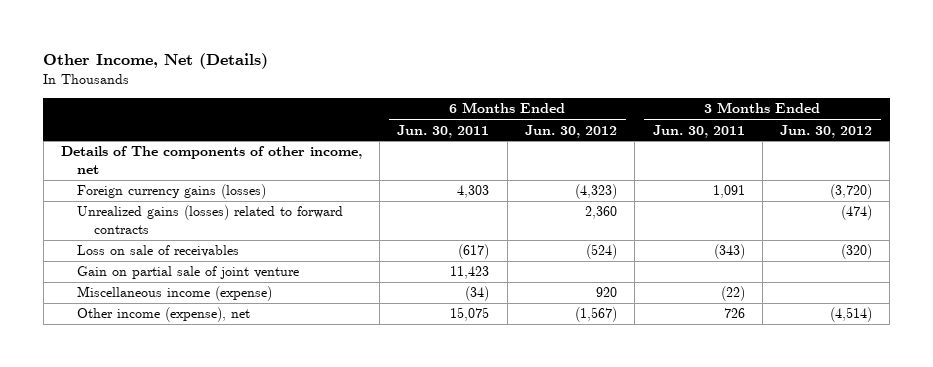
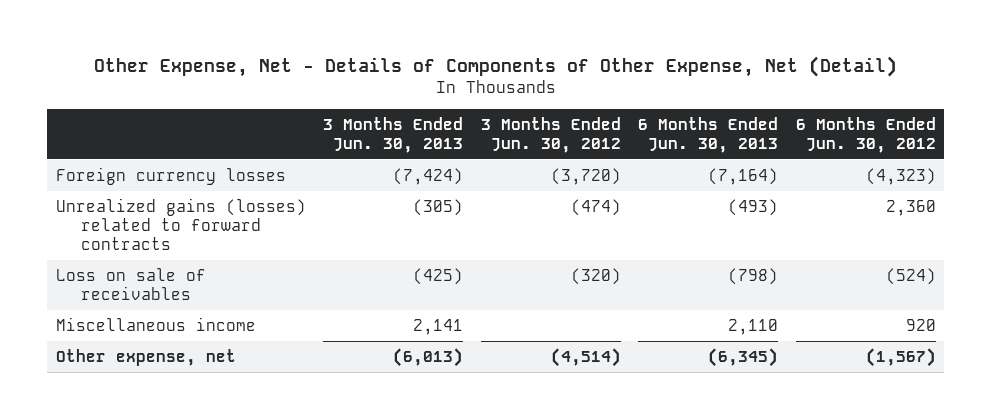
- Other Income, Net (Details)
+ Other Expense, Net - Details of Components of Other Expense, Net (Detail)
- | 6 Months Ended Jun. 30, 2011 | 6 Months Ended Jun. 30, 2012 | 3 Months Ended Jun. 30, 2011 | 3 Months Ended Jun. 30, 2012
+ | 3 Months Ended Jun. 30, 2013 | 3 Months Ended Jun. 30, 2012 | 6 Months Ended Jun. 30, 2013 | 6 Months Ended Jun. 30, 2012
- Details of The components of other income, net
- Foreign currency gains (losses) | 4,303 | (4,323) | 1,091 | (3,720)
+ Foreign currency losses | (7,424) | (3,720) | (7,164) | (4,323)
- Gain on partial sale of joint venture | 11,423 | | |
- Miscellaneous income (expense) | (34) | 920 | (22) |
- Other income (expense), net | 15,075 | (1,567) | 726 | (4,514)
+ Miscellaneous income | 2,141 | | 2,110 | 920
+ Other expense, net | (6,013) | (4,514) | (6,345) | (1,567)

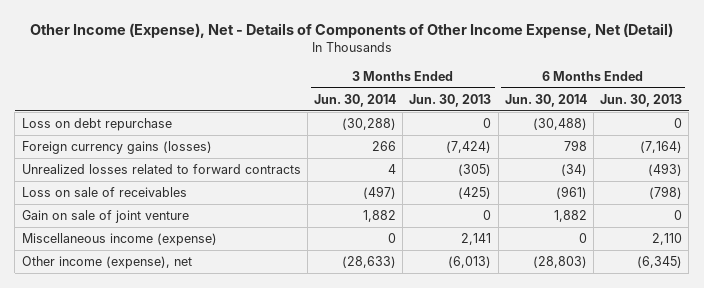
- Other Expense, Net - Details of Components of Other Expense, Net (Detail)
+ Other Income (Expense), Net - Details of Components of Other Income Expense, Net (Detail)
- | 3 Months Ended Jun. 30, 2013 | 3 Months Ended Jun. 30, 2012 | 6 Months Ended Jun. 30, 2013 | 6 Months Ended Jun. 30, 2012
+ | 3 Months Ended Jun. 30, 2014 | 3 Months Ended Jun. 30, 2013 | 6 Months Ended Jun. 30, 2014 | 6 Months Ended Jun. 30, 2013
- Foreign currency losses | (7,424) | (3,720) | (7,164) | (4,323)
- Unrealized gains (losses) related to forward contracts | (305) | (474) | (493) | 2,360
+ Loss on debt repurchase | (30,288) | 0 | (30,488) | 0
+ Foreign currency gains (losses) | 266 | (7,424) | 798 | (7,164)
+ Unrealized losses related to forward contracts | 4 | (305) | (34) | (493)
- Miscellaneous income | 2,141 | | 2,110 | 920
- Other expense, net | (6,013) | (4,514) | (6,345) | (1,567)
+ Gain on sale of joint venture | 1,882 | 0 | 1,882 | 0
+ Miscellaneous income (expense) | 0 | 2,141 | 0 | 2,110
+ Other income (expense), net | (28,633) | (6,013) | (28,803) | (6,345)

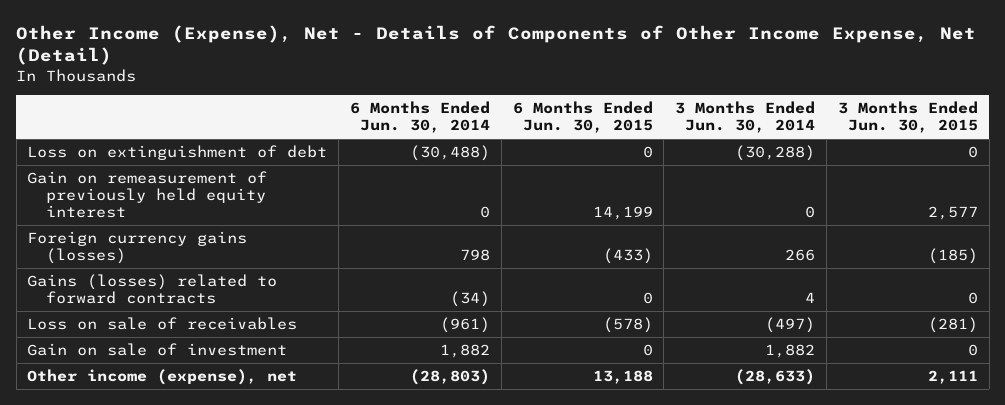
- | 3 Months Ended Jun. 30, 2014 | 3 Months Ended Jun. 30, 2013 | 6 Months Ended Jun. 30, 2014 | 6 Months Ended Jun. 30, 2013
+ | 6 Months Ended Jun. 30, 2014 | 6 Months Ended Jun. 30, 2015 | 3 Months Ended Jun. 30, 2014 | 3 Months Ended Jun. 30, 2015
- Loss on debt repurchase | (30,288) | 0 | (30,488) | 0
+ Loss on extinguishment of debt | (30,488) | 0 | (30,288) | 0
+ Gain on remeasurement of previously held equity interest | 0 | 14,199 | 0 | 2,577
- Unrealized losses related to forward contracts | 4 | (305) | (34) | (493)
+ Gains (losses) related to forward contracts | (34) | 0 | 4 | 0
- Gain on sale of joint venture | 1,882 | 0 | 1,882 | 0
- Miscellaneous income (expense) | 0 | 2,141 | 0 | 2,110
+ Gain on sale of investment | 1,882 | 0 | 1,882 | 0

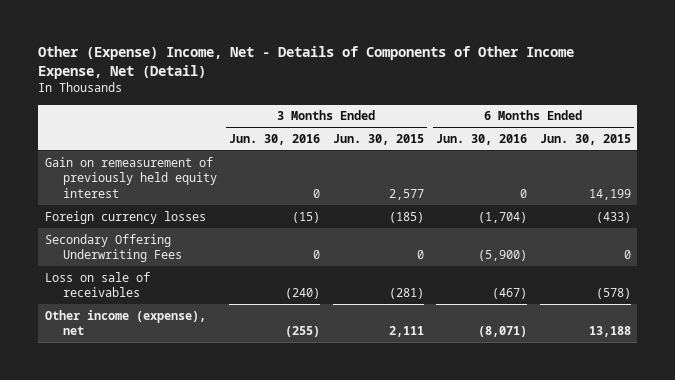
- Other Income (Expense), Net - Details of Components of Other Income Expense, Net (Detail)
+ Other (Expense) Income, Net - Details of Components of Other Income Expense, Net (Detail)
- | 6 Months Ended Jun. 30, 2014 | 6 Months Ended Jun. 30, 2015 | 3 Months Ended Jun. 30, 2014 | 3 Months Ended Jun. 30, 2015
+ | 3 Months Ended Jun. 30, 2016 | 3 Months Ended Jun. 30, 2015 | 6 Months Ended Jun. 30, 2016 | 6 Months Ended Jun. 30, 2015
- Loss on extinguishment of debt | (30,488) | 0 | (30,288) | 0
- Foreign currency gains (losses) | 798 | (433) | 266 | (185)
- Gains (losses) related to forward contracts | (34) | 0 | 4 | 0
+ Foreign currency losses | (15) | (185) | (1,704) | (433)
+ Secondary Offering Underwriting Fees | 0 | 0 | (5,900) | 0
- Gain on sale of investment | 1,882 | 0 | 1,882 | 0

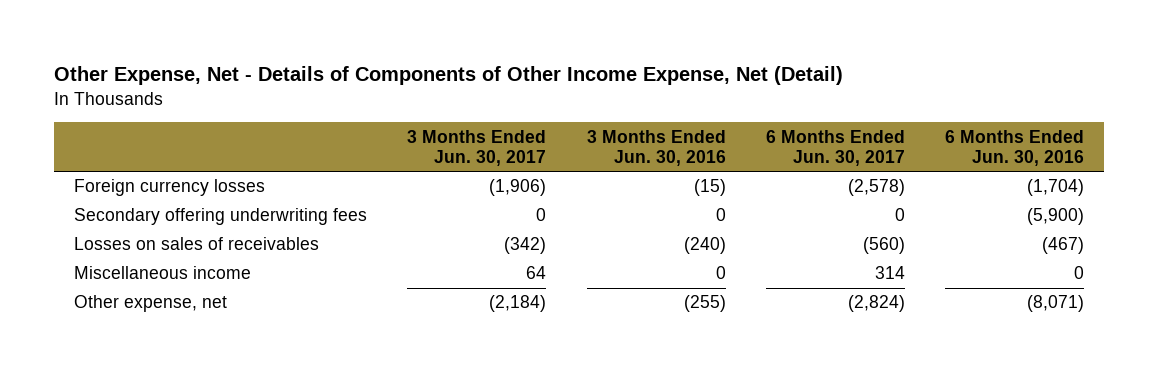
- Other (Expense) Income, Net - Details of Components of Other Income Expense, Net (Detail)
+ Other Expense, Net - Details of Components of Other Income Expense, Net (Detail)
- | 3 Months Ended Jun. 30, 2016 | 3 Months Ended Jun. 30, 2015 | 6 Months Ended Jun. 30, 2016 | 6 Months Ended Jun. 30, 2015
+ | 3 Months Ended Jun. 30, 2017 | 3 Months Ended Jun. 30, 2016 | 6 Months Ended Jun. 30, 2017 | 6 Months Ended Jun. 30, 2016
- Gain on remeasurement of previously held equity interest | 0 | 2,577 | 0 | 14,199
- Secondary Offering Underwriting Fees | 0 | 0 | (5,900) | 0
- Loss on sale of receivables | (240) | (281) | (467) | (578)
- Other income (expense), net | (255) | 2,111 | (8,071) | 13,188
+ Secondary offering underwriting fees | 0 | 0 | 0 | (5,900)
+ Losses on sales of receivables | (342) | (240) | (560) | (467)
+ Miscellaneous income | 64 | 0 | 314 | 0
+ Other expense, net | (2,184) | (255) | (2,824) | (8,071)

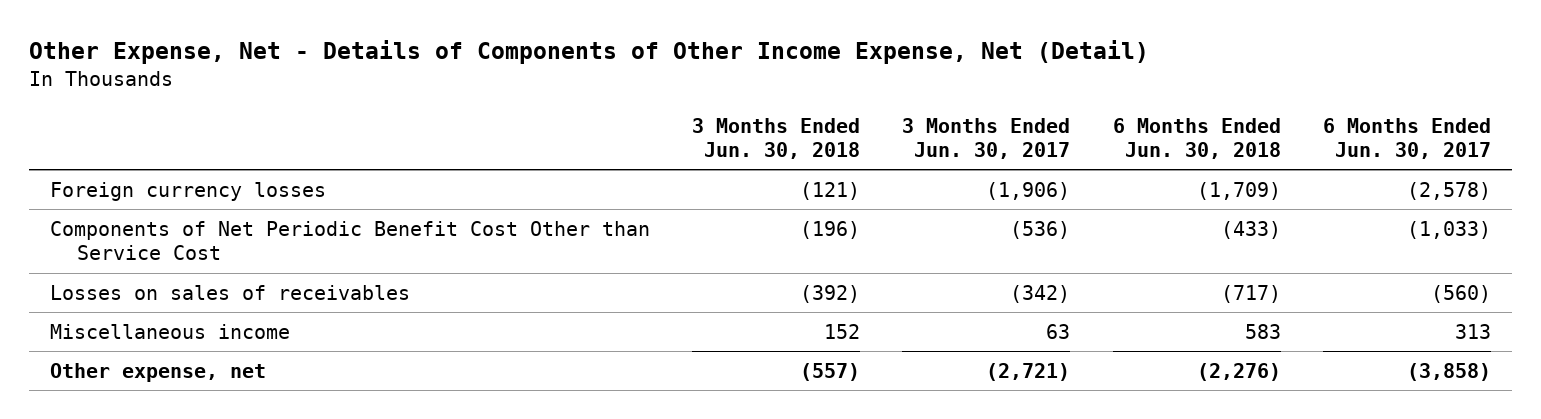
- | 3 Months Ended Jun. 30, 2017 | 3 Months Ended Jun. 30, 2016 | 6 Months Ended Jun. 30, 2017 | 6 Months Ended Jun. 30, 2016
+ | 3 Months Ended Jun. 30, 2018 | 3 Months Ended Jun. 30, 2017 | 6 Months Ended Jun. 30, 2018 | 6 Months Ended Jun. 30, 2017
- Secondary offering underwriting fees | 0 | 0 | 0 | (5,900)
+ Components of Net Periodic Benefit Cost Other than Service Cost | (196) | (536) | (433) | (1,033)
- Miscellaneous income | 64 | 0 | 314 | 0
- Other expense, net | (2,184) | (255) | (2,824) | (8,071)
+ Miscellaneous income | 152 | 63 | 583 | 313
+ Other expense, net | (557) | (2,721) | (2,276) | (3,858)

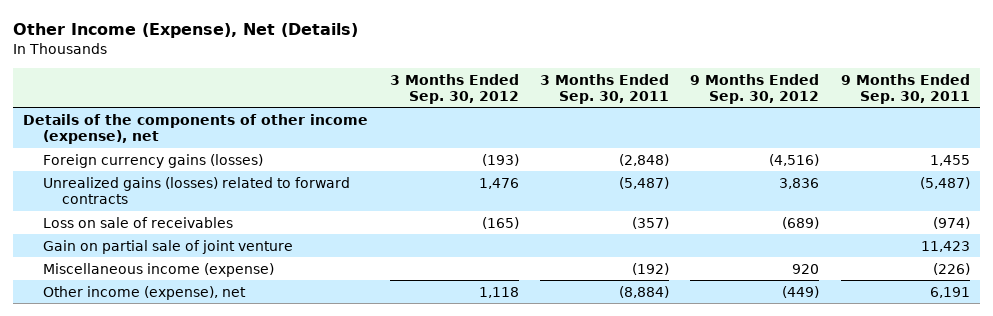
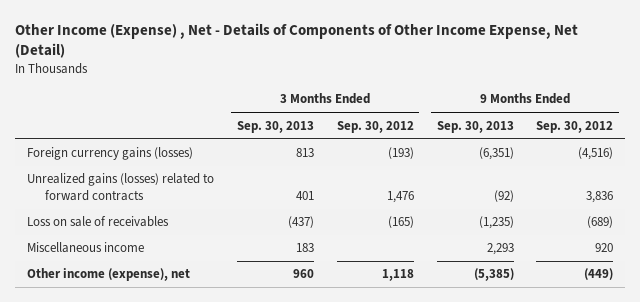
- Other Income (Expense), Net (Details)
+ Other Income (Expense) , Net - Details of Components of Other Income Expense, Net (Detail)
- | 3 Months Ended Sep. 30, 2012 | 3 Months Ended Sep. 30, 2011 | 9 Months Ended Sep. 30, 2012 | 9 Months Ended Sep. 30, 2011
+ | 3 Months Ended Sep. 30, 2013 | 3 Months Ended Sep. 30, 2012 | 9 Months Ended Sep. 30, 2013 | 9 Months Ended Sep. 30, 2012
- Details of the components of other income (expense), net
- Gain on partial sale of joint venture | | | | 11,423
- Miscellaneous income (expense) | | (192) | 920 | (226)
+ Miscellaneous income | 183 | | 2,293 | 920

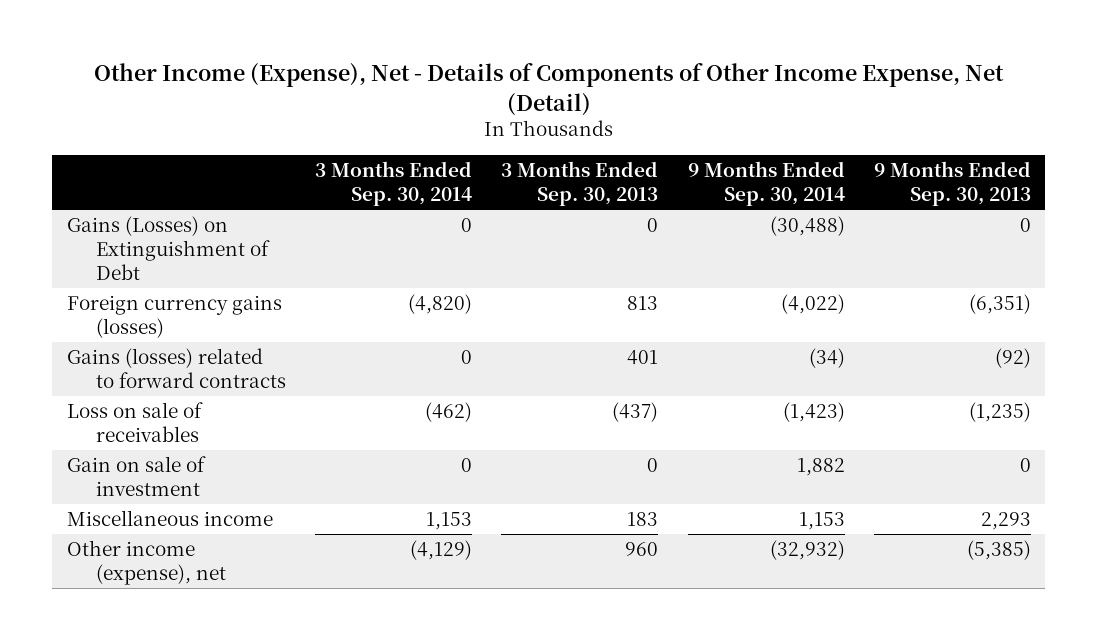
- Other Income (Expense) , Net - Details of Components of Other Income Expense, Net (Detail)
+ Other Income (Expense), Net - Details of Components of Other Income Expense, Net (Detail)
- | 3 Months Ended Sep. 30, 2013 | 3 Months Ended Sep. 30, 2012 | 9 Months Ended Sep. 30, 2013 | 9 Months Ended Sep. 30, 2012
+ | 3 Months Ended Sep. 30, 2014 | 3 Months Ended Sep. 30, 2013 | 9 Months Ended Sep. 30, 2014 | 9 Months Ended Sep. 30, 2013
+ Gains (Losses) on Extinguishment of Debt | 0 | 0 | (30,488) | 0
- Unrealized gains (losses) related to forward contracts | 401 | 1,476 | (92) | 3,836
+ Gains (losses) related to forward contracts | 0 | 401 | (34) | (92)
+ Gain on sale of investment | 0 | 0 | 1,882 | 0

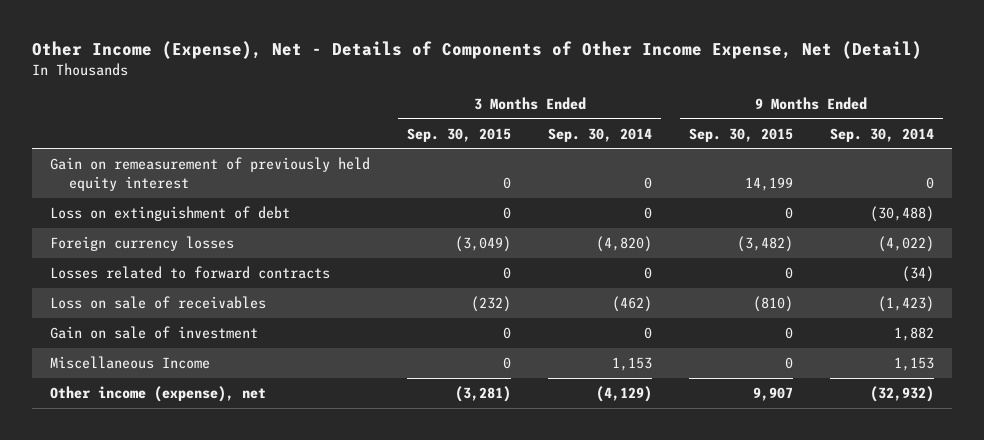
- | 3 Months Ended Sep. 30, 2014 | 3 Months Ended Sep. 30, 2013 | 9 Months Ended Sep. 30, 2014 | 9 Months Ended Sep. 30, 2013
+ | 3 Months Ended Sep. 30, 2015 | 3 Months Ended Sep. 30, 2014 | 9 Months Ended Sep. 30, 2015 | 9 Months Ended Sep. 30, 2014
- Gains (Losses) on Extinguishment of Debt | 0 | 0 | (30,488) | 0
- Foreign currency gains (losses) | (4,820) | 813 | (4,022) | (6,351)
- Gains (losses) related to forward contracts | 0 | 401 | (34) | (92)
+ Gain on remeasurement of previously held equity interest | 0 | 0 | 14,199 | 0
+ Loss on extinguishment of debt | 0 | 0 | 0 | (30,488)
+ Foreign currency losses | (3,049) | (4,820) | (3,482) | (4,022)
+ Losses related to forward contracts | 0 | 0 | 0 | (34)
- Miscellaneous income | 1,153 | 183 | 1,153 | 2,293
+ Miscellaneous Income | 0 | 1,153 | 0 | 1,153

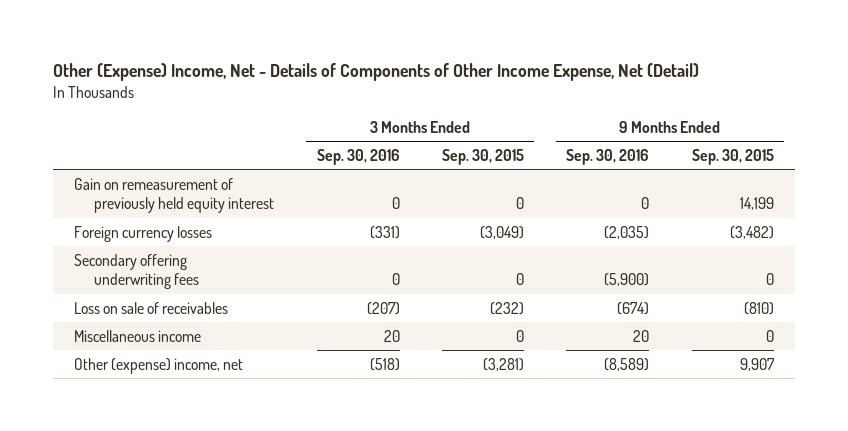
- Other Income (Expense), Net - Details of Components of Other Income Expense, Net (Detail)
+ Other (Expense) Income, Net - Details of Components of Other Income Expense, Net (Detail)
- | 3 Months Ended Sep. 30, 2015 | 3 Months Ended Sep. 30, 2014 | 9 Months Ended Sep. 30, 2015 | 9 Months Ended Sep. 30, 2014
+ | 3 Months Ended Sep. 30, 2016 | 3 Months Ended Sep. 30, 2015 | 9 Months Ended Sep. 30, 2016 | 9 Months Ended Sep. 30, 2015
- Loss on extinguishment of debt | 0 | 0 | 0 | (30,488)
- Losses related to forward contracts | 0 | 0 | 0 | (34)
+ Secondary offering underwriting fees | 0 | 0 | (5,900) | 0
- Gain on sale of investment | 0 | 0 | 0 | 1,882
- Miscellaneous Income | 0 | 1,153 | 0 | 1,153
- Other income (expense), net | (3,281) | (4,129) | 9,907 | (32,932)
+ Miscellaneous income | 20 | 0 | 20 | 0
+ Other (expense) income, net | (518) | (3,281) | (8,589) | 9,907

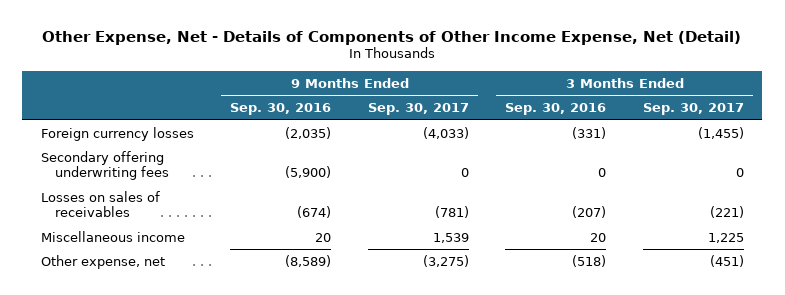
- Other (Expense) Income, Net - Details of Components of Other Income Expense, Net (Detail)
+ Other Expense, Net - Details of Components of Other Income Expense, Net (Detail)
- | 3 Months Ended Sep. 30, 2016 | 3 Months Ended Sep. 30, 2015 | 9 Months Ended Sep. 30, 2016 | 9 Months Ended Sep. 30, 2015
+ | 9 Months Ended Sep. 30, 2016 | 9 Months Ended Sep. 30, 2017 | 3 Months Ended Sep. 30, 2016 | 3 Months Ended Sep. 30, 2017
- Gain on remeasurement of previously held equity interest | 0 | 0 | 0 | 14,199
- Loss on sale of receivables | (207) | (232) | (674) | (810)
+ Losses on sales of receivables | (674) | (781) | (207) | (221)
- Other (expense) income, net | (518) | (3,281) | (8,589) | 9,907
+ Other expense, net | (8,589) | (3,275) | (518) | (451)

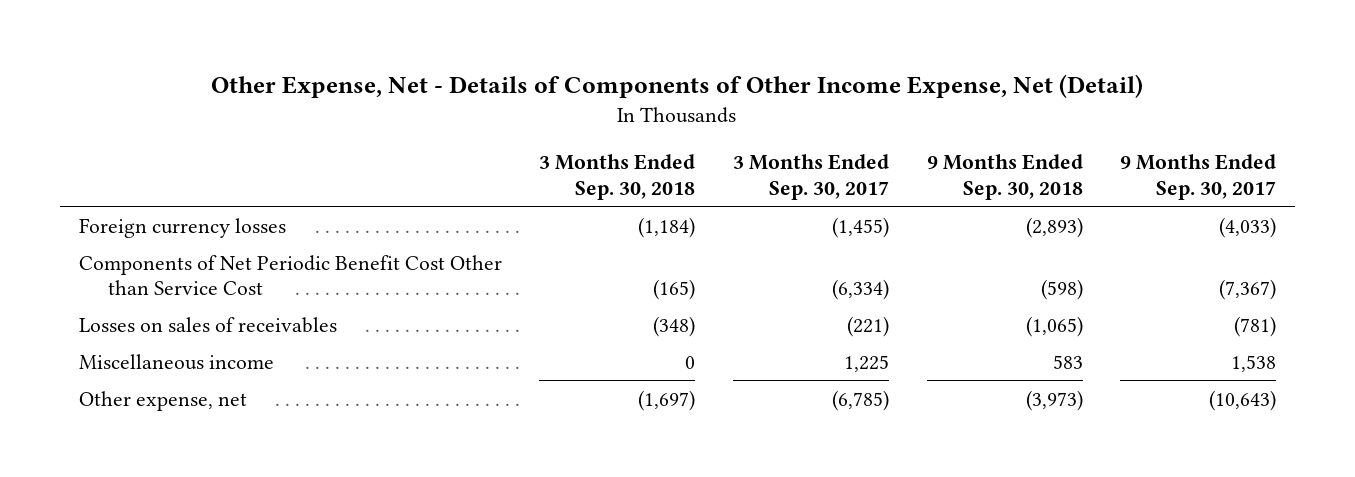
- | 9 Months Ended Sep. 30, 2016 | 9 Months Ended Sep. 30, 2017 | 3 Months Ended Sep. 30, 2016 | 3 Months Ended Sep. 30, 2017
+ | 3 Months Ended Sep. 30, 2018 | 3 Months Ended Sep. 30, 2017 | 9 Months Ended Sep. 30, 2018 | 9 Months Ended Sep. 30, 2017
- Secondary offering underwriting fees | (5,900) | 0 | 0 | 0
+ Components of Net Periodic Benefit Cost Other than Service Cost | (165) | (6,334) | (598) | (7,367)
- Miscellaneous income | 20 | 1,539 | 20 | 1,225
- Other expense, net | (8,589) | (3,275) | (518) | (451)
+ Miscellaneous income | 0 | 1,225 | 583 | 1,538
+ Other expense, net | (1,697) | (6,785) | (3,973) | (10,643)

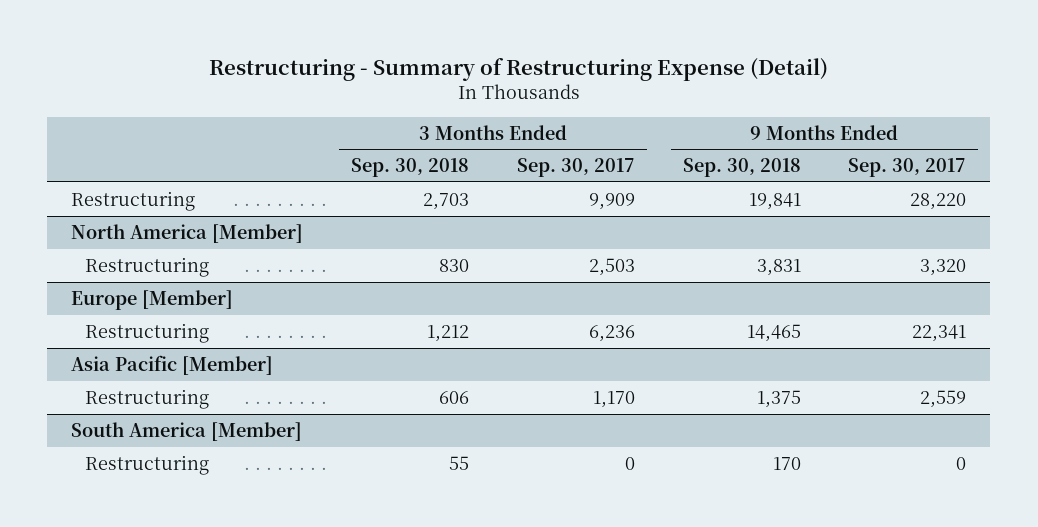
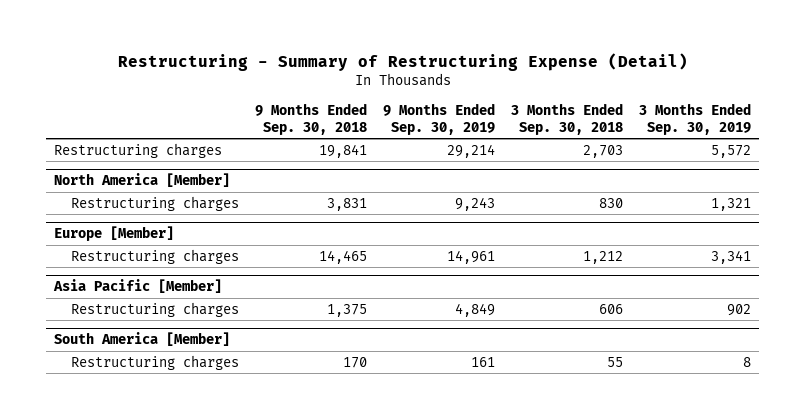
- | 3 Months Ended Sep. 30, 2018 | 3 Months Ended Sep. 30, 2017 | 9 Months Ended Sep. 30, 2018 | 9 Months Ended Sep. 30, 2017
+ | 9 Months Ended Sep. 30, 2018 | 9 Months Ended Sep. 30, 2019 | 3 Months Ended Sep. 30, 2018 | 3 Months Ended Sep. 30, 2019
- Restructuring | 2,703 | 9,909 | 19,841 | 28,220
+ Restructuring charges | 19,841 | 29,214 | 2,703 | 5,572
@ North America [Member]
- Restructuring | 830 | 2,503 | 3,831 | 3,320
+ Restructuring charges | 3,831 | 9,243 | 830 | 1,321
@ Europe [Member]
- Restructuring | 1,212 | 6,236 | 14,465 | 22,341
+ Restructuring charges | 14,465 | 14,961 | 1,212 | 3,341
@ Asia Pacific [Member]
- Restructuring | 606 | 1,170 | 1,375 | 2,559
+ Restructuring charges | 1,375 | 4,849 | 606 | 902
@ South America [Member]
- Restructuring | 55 | 0 | 170 | 0
+ Restructuring charges | 170 | 161 | 55 | 8

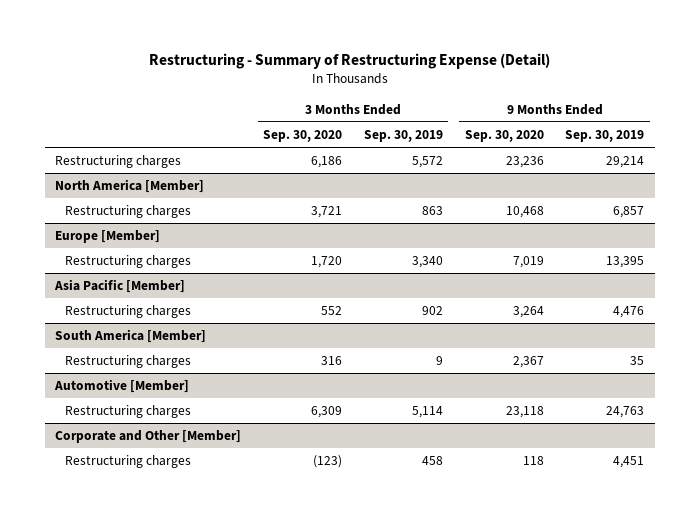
- | 9 Months Ended Sep. 30, 2018 | 9 Months Ended Sep. 30, 2019 | 3 Months Ended Sep. 30, 2018 | 3 Months Ended Sep. 30, 2019
+ | 3 Months Ended Sep. 30, 2020 | 3 Months Ended Sep. 30, 2019 | 9 Months Ended Sep. 30, 2020 | 9 Months Ended Sep. 30, 2019
@ North America [Member]
- Restructuring charges | 3,831 | 9,243 | 830 | 1,321
+ Restructuring charges | 3,721 | 863 | 10,468 | 6,857
@ Europe [Member]
- Restructuring charges | 14,465 | 14,961 | 1,212 | 3,341
+ Restructuring charges | 1,720 | 3,340 | 7,019 | 13,395
@ Asia Pacific [Member]
- Restructuring charges | 1,375 | 4,849 | 606 | 902
+ Restructuring charges | 552 | 902 | 3,264 | 4,476
@ South America [Member]
- Restructuring charges | 170 | 161 | 55 | 8
+ Restructuring charges | 316 | 9 | 2,367 | 35
+ Automotive [Member]
+ Restructuring charges | 6,309 | 5,114 | 23,118 | 24,763
+ Corporate and Other [Member]
+ Restructuring charges | (123) | 458 | 118 | 4,451

